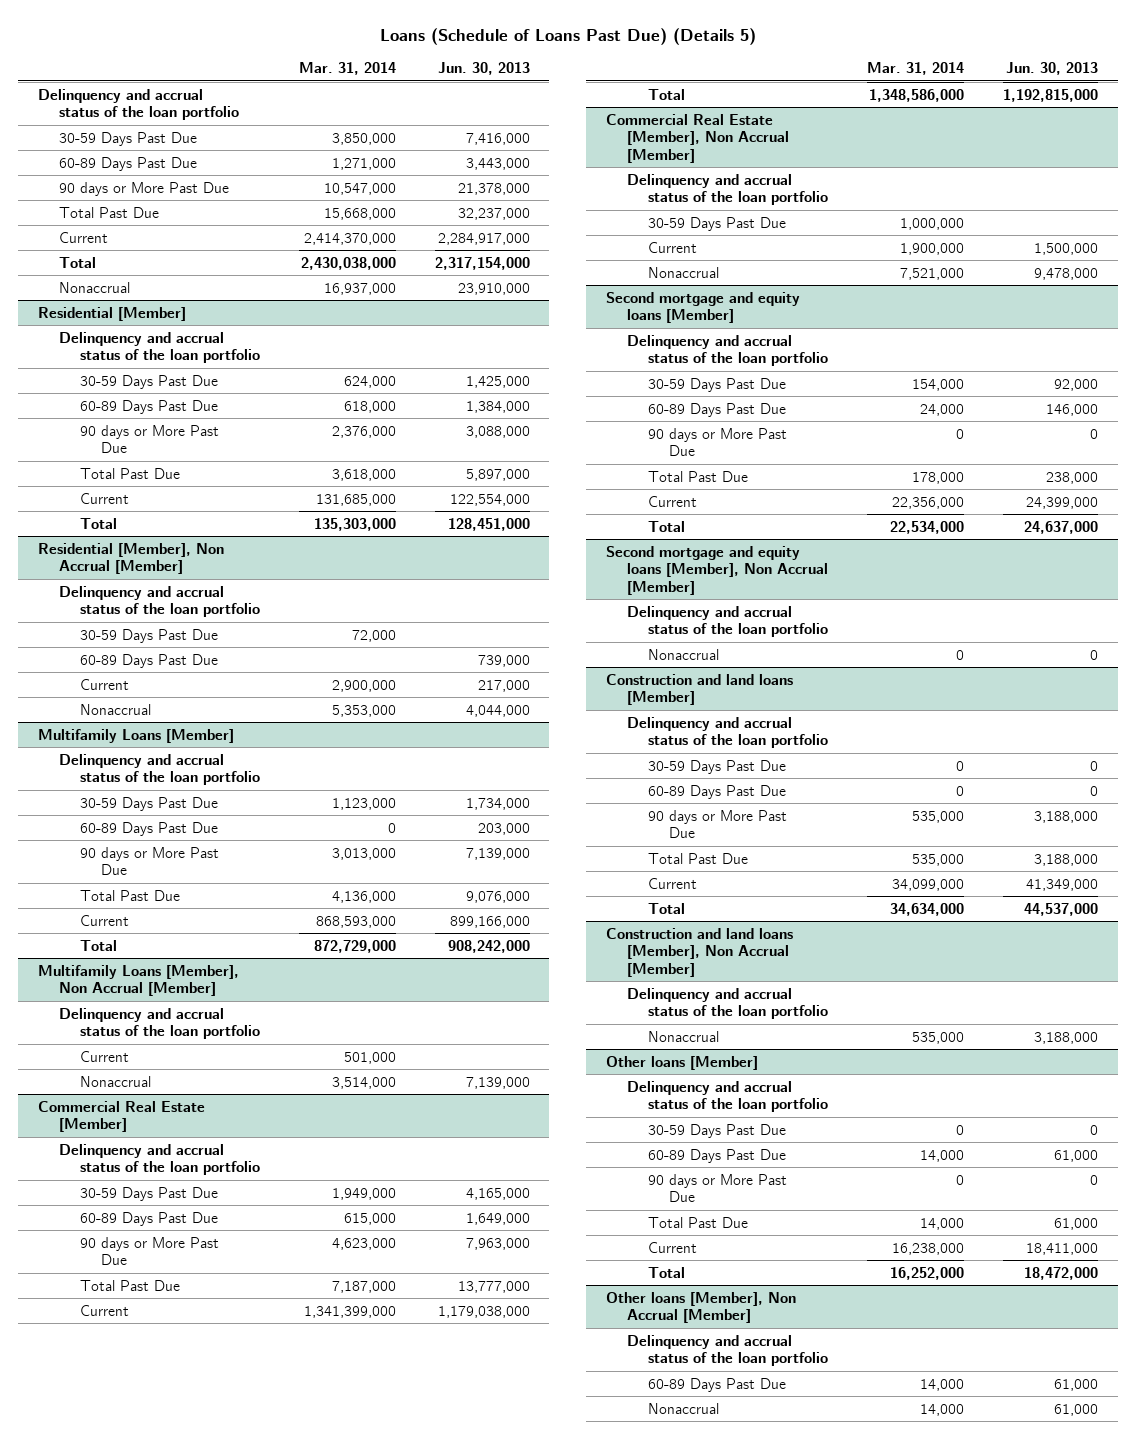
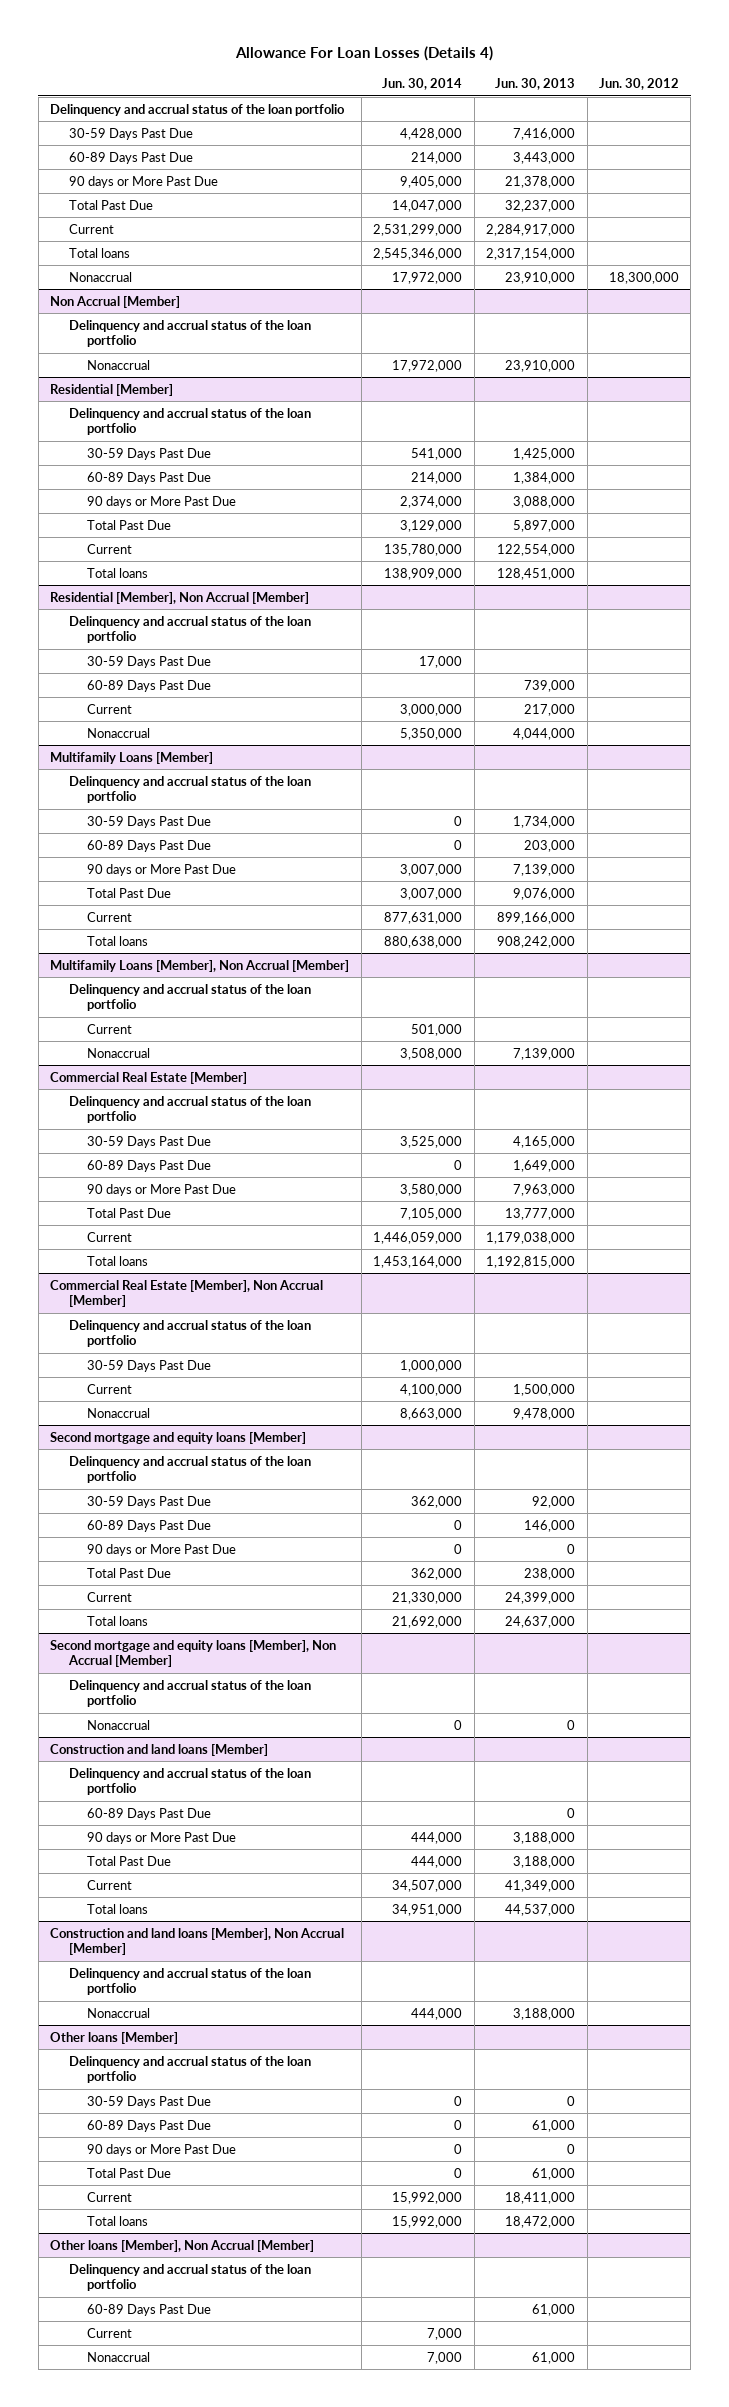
- Loans (Schedule of Loans Past Due) (Details 5)
+ Allowance For Loan Losses (Details 4)
- | Mar. 31, 2014 | Jun. 30, 2013
+ | Jun. 30, 2014 | Jun. 30, 2013 | Jun. 30, 2012
- Total | 2,430,038,000 | 2,317,154,000
+ Total loans | 2,545,346,000 | 2,317,154,000 |
+ Non Accrual [Member]
+ Delinquency and accrual status of the loan portfolio
+ Nonaccrual | 17,972,000 | 23,910,000 |
@ Residential [Member]
- Total | 135,303,000 | 128,451,000
+ Total loans | 138,909,000 | 128,451,000 |
@ Multifamily Loans [Member]
- Total | 872,729,000 | 908,242,000
+ Total loans | 880,638,000 | 908,242,000 |
@ Commercial Real Estate [Member]
- Total | 1,348,586,000 | 1,192,815,000
+ Total loans | 1,453,164,000 | 1,192,815,000 |
@ Second mortgage and equity loans [Member]
- Total | 22,534,000 | 24,637,000
+ Total loans | 21,692,000 | 24,637,000 |
@ Construction and land loans [Member]
- 30-59 Days Past Due | 0 | 0
- Total | 34,634,000 | 44,537,000
+ Total loans | 34,951,000 | 44,537,000 |
@ Other loans [Member]
- Total | 16,252,000 | 18,472,000
+ Total loans | 15,992,000 | 18,472,000 |
@ Other loans [Member], Non Accrual [Member]
+ Current | 7,000 | |

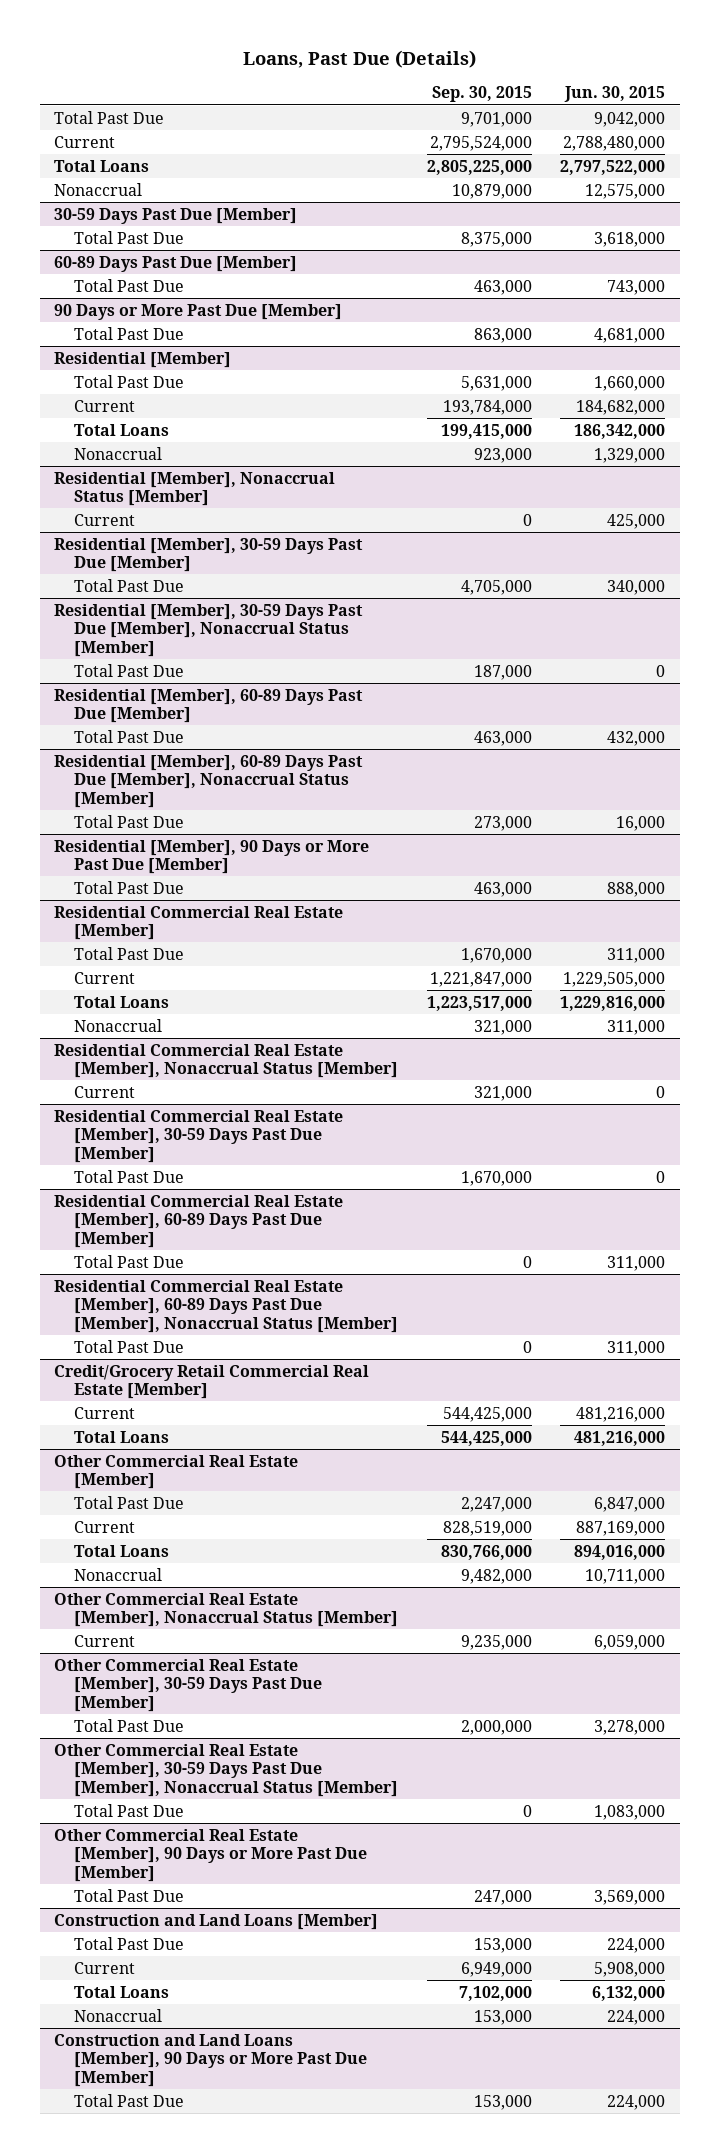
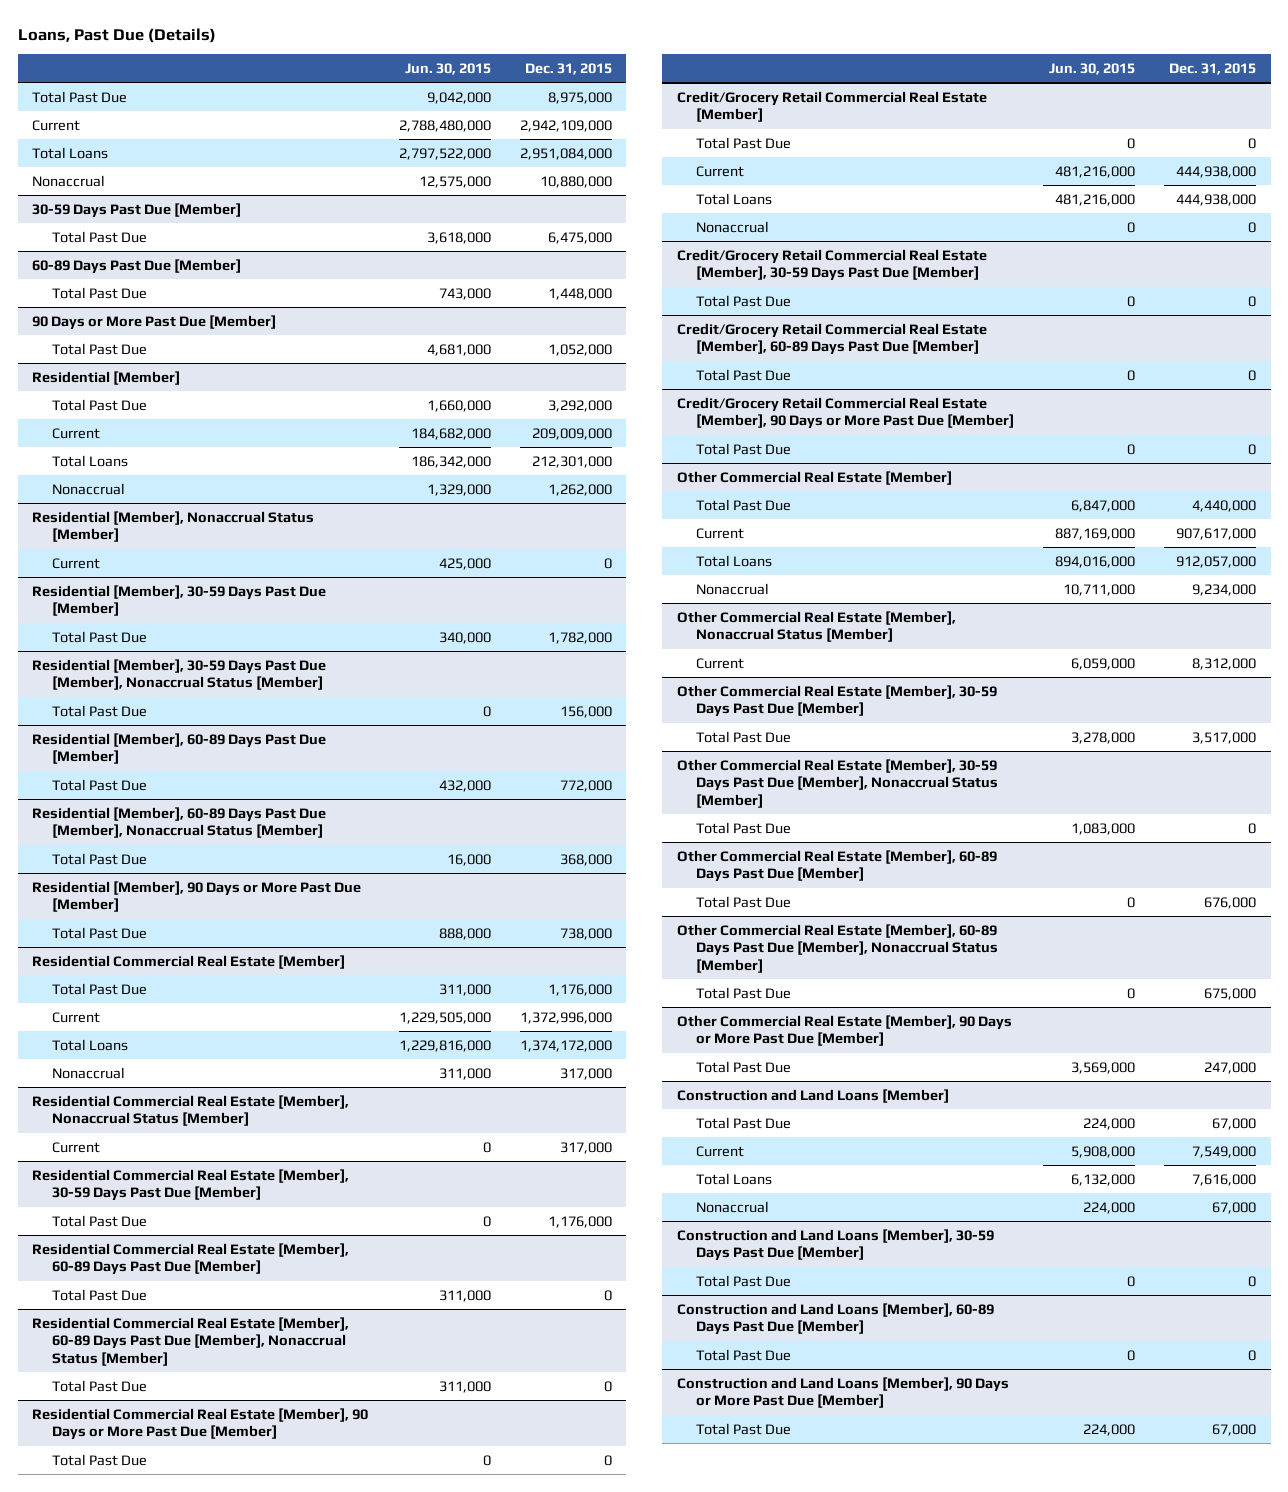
- | Sep. 30, 2015 | Jun. 30, 2015
+ | Jun. 30, 2015 | Dec. 31, 2015
+ Residential Commercial Real Estate [Member], 90 Days or More Past Due [Member]
+ Total Past Due | 0 | 0
@ Credit/Grocery Retail Commercial Real Estate [Member]
+ Total Past Due | 0 | 0
+ Nonaccrual | 0 | 0
+ Credit/Grocery Retail Commercial Real Estate [Member], 30-59 Days Past Due [Member]
+ Total Past Due | 0 | 0
+ Credit/Grocery Retail Commercial Real Estate [Member], 60-89 Days Past Due [Member]
+ Total Past Due | 0 | 0
+ Credit/Grocery Retail Commercial Real Estate [Member], 90 Days or More Past Due [Member]
+ Total Past Due | 0 | 0
+ Other Commercial Real Estate [Member], 60-89 Days Past Due [Member]
+ Total Past Due | 0 | 676,000
+ Other Commercial Real Estate [Member], 60-89 Days Past Due [Member], Nonaccrual Status [Member]
+ Total Past Due | 0 | 675,000
+ Construction and Land Loans [Member], 30-59 Days Past Due [Member]
+ Total Past Due | 0 | 0
+ Construction and Land Loans [Member], 60-89 Days Past Due [Member]
+ Total Past Due | 0 | 0

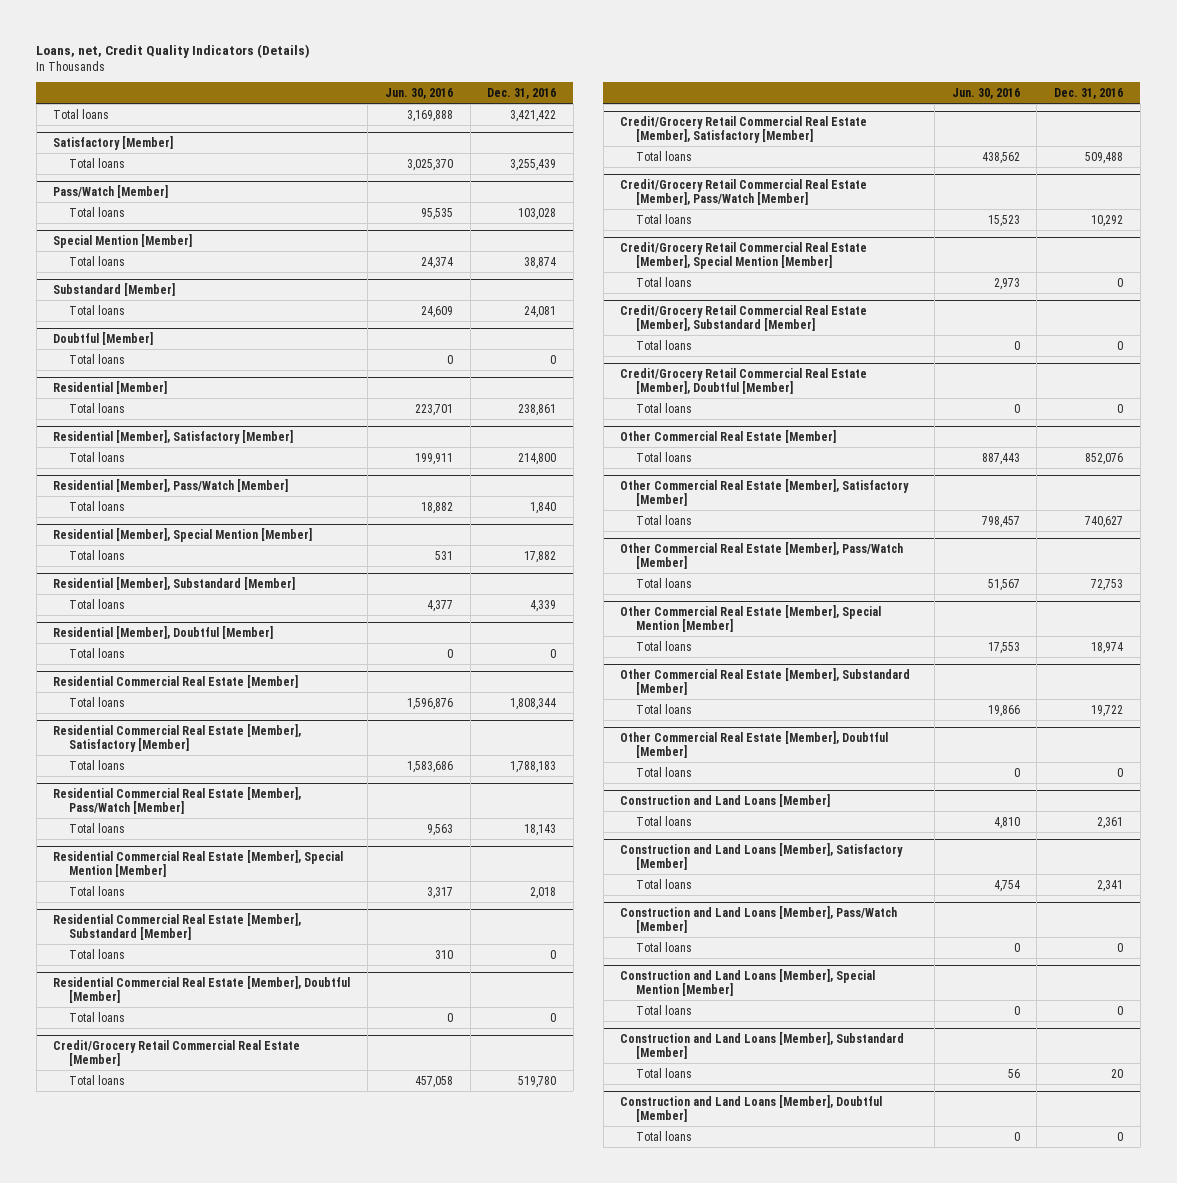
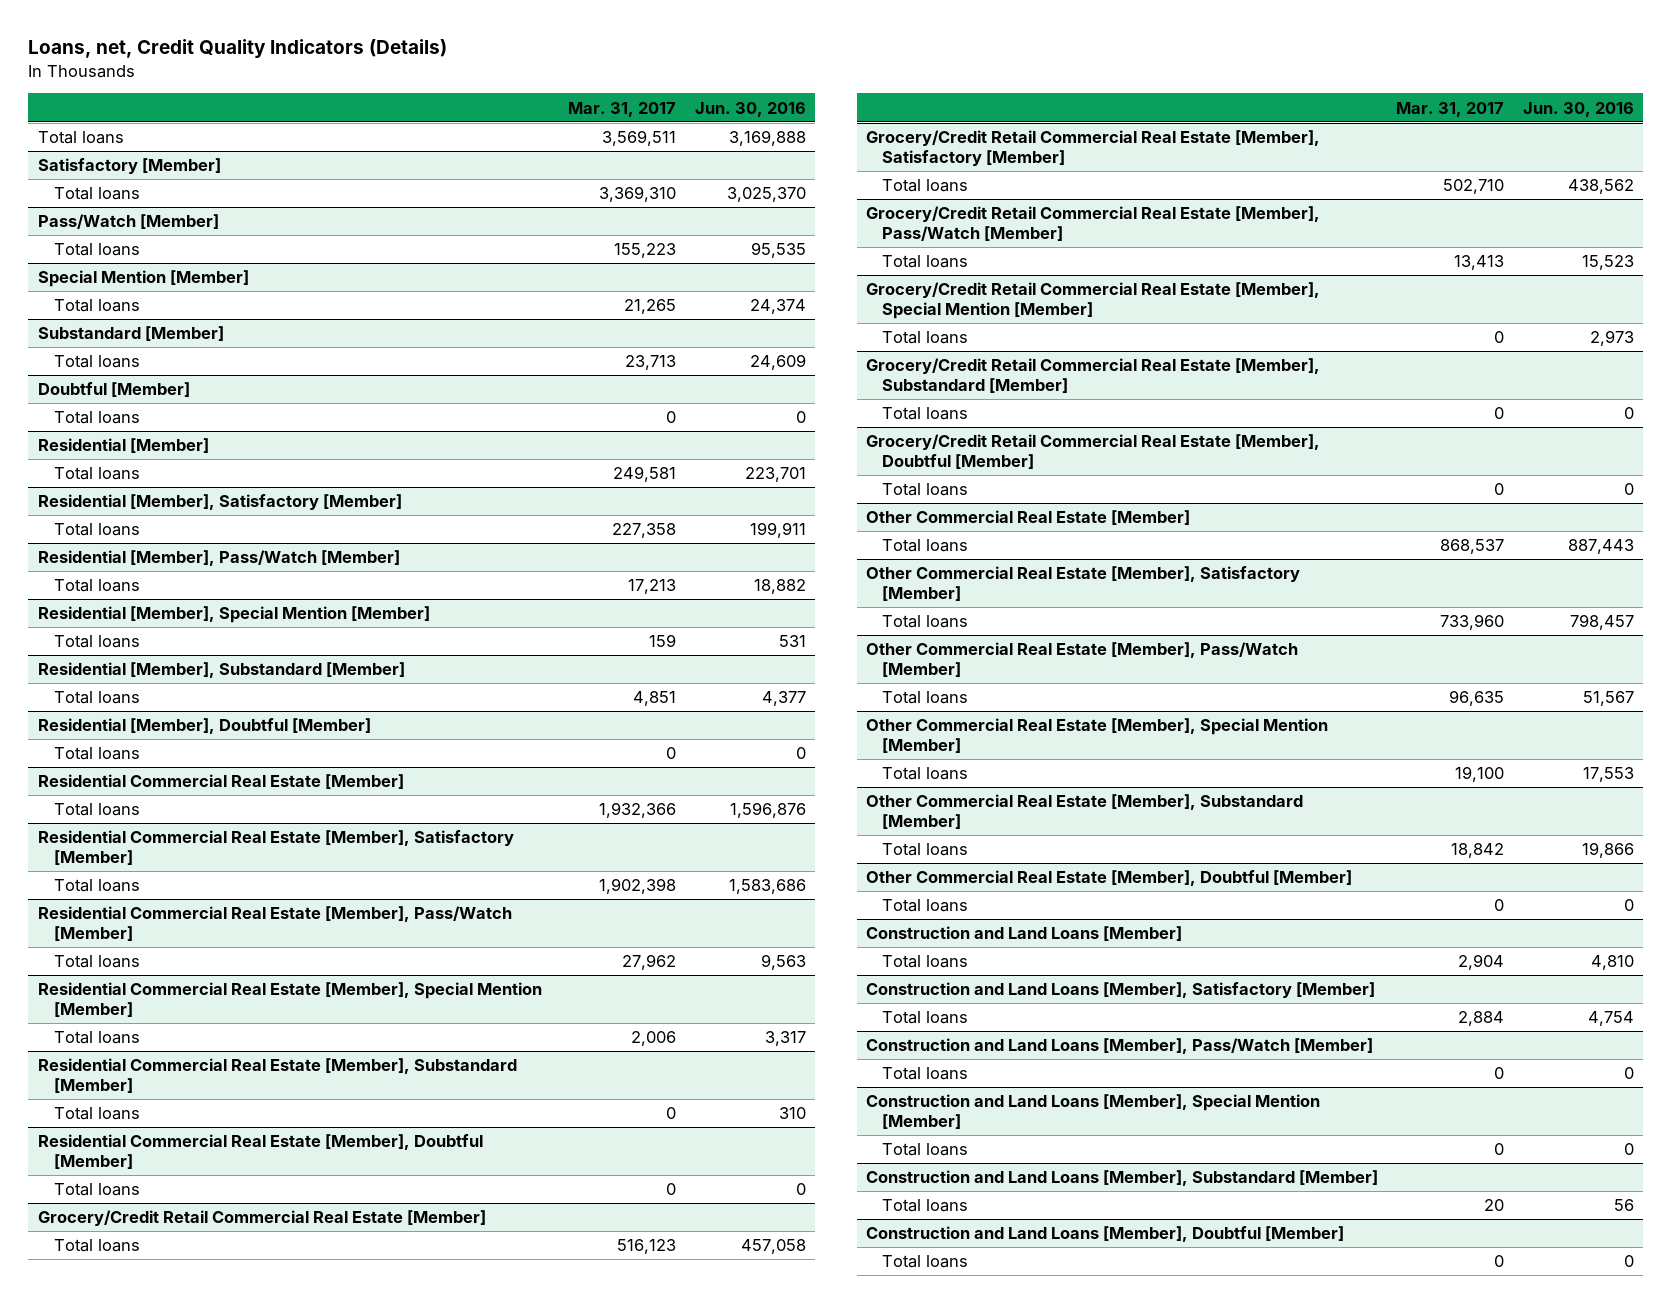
- | Jun. 30, 2016 | Dec. 31, 2016
+ | Mar. 31, 2017 | Jun. 30, 2016
- Credit/Grocery Retail Commercial Real Estate [Member]
+ Grocery/Credit Retail Commercial Real Estate [Member]
- Credit/Grocery Retail Commercial Real Estate [Member], Satisfactory [Member]
+ Grocery/Credit Retail Commercial Real Estate [Member], Satisfactory [Member]
- Credit/Grocery Retail Commercial Real Estate [Member], Pass/Watch [Member]
+ Grocery/Credit Retail Commercial Real Estate [Member], Pass/Watch [Member]
- Credit/Grocery Retail Commercial Real Estate [Member], Special Mention [Member]
+ Grocery/Credit Retail Commercial Real Estate [Member], Special Mention [Member]
- Credit/Grocery Retail Commercial Real Estate [Member], Substandard [Member]
+ Grocery/Credit Retail Commercial Real Estate [Member], Substandard [Member]
- Credit/Grocery Retail Commercial Real Estate [Member], Doubtful [Member]
+ Grocery/Credit Retail Commercial Real Estate [Member], Doubtful [Member]

